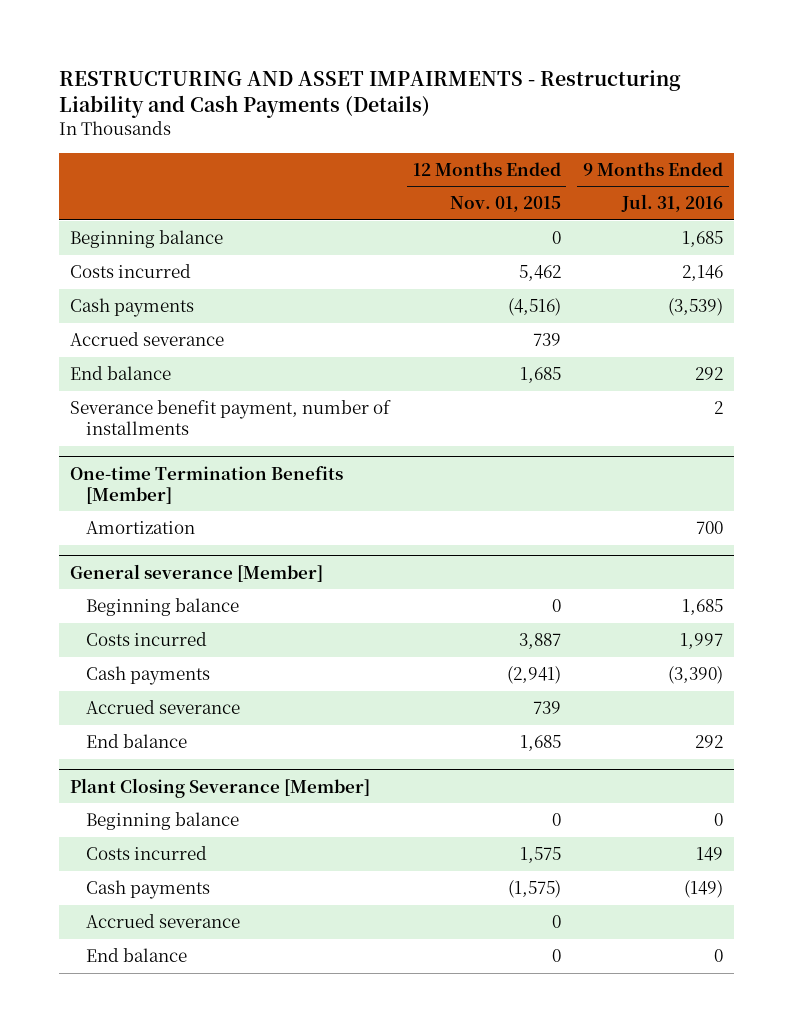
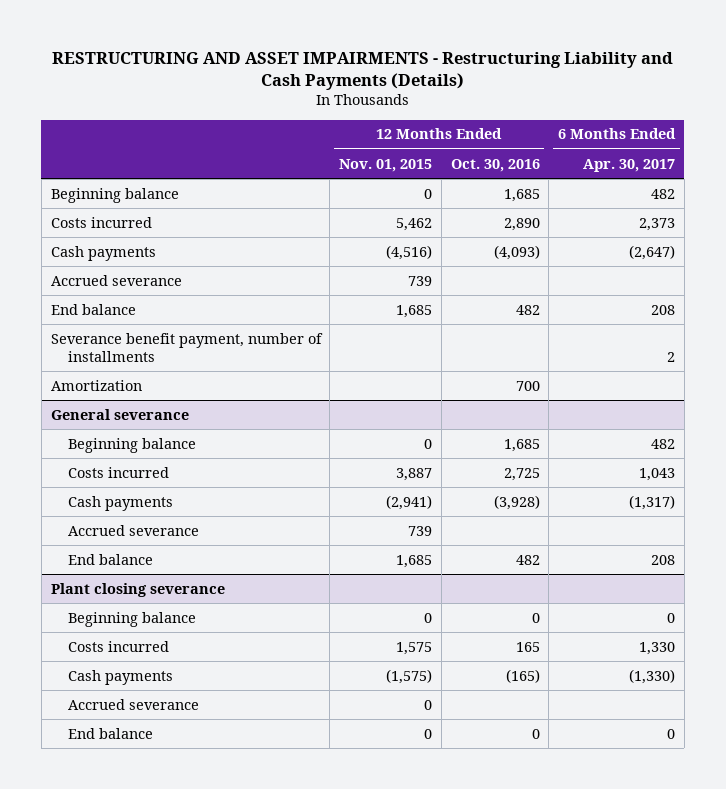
- | 12 Months Ended Nov. 01, 2015 | 9 Months Ended Jul. 31, 2016
+ | 12 Months Ended Nov. 01, 2015 | 12 Months Ended Oct. 30, 2016 | 6 Months Ended Apr. 30, 2017
- One-time Termination Benefits [Member]
- General severance [Member]
+ General severance
- Plant Closing Severance [Member]
+ Plant closing severance

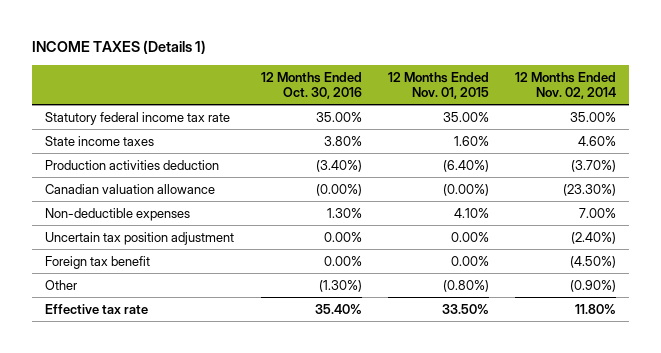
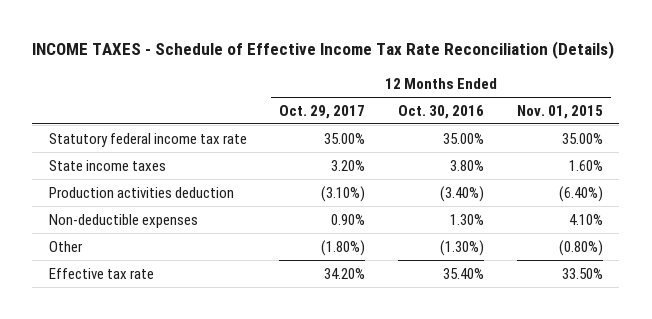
- INCOME TAXES (Details 1)
+ INCOME TAXES - Schedule of Effective Income Tax Rate Reconciliation (Details)
- | 12 Months Ended Oct. 30, 2016 | 12 Months Ended Nov. 01, 2015 | 12 Months Ended Nov. 02, 2014
+ | 12 Months Ended Oct. 29, 2017 | 12 Months Ended Oct. 30, 2016 | 12 Months Ended Nov. 01, 2015
- Canadian valuation allowance | (0.00%) | (0.00%) | (23.30%)
- Uncertain tax position adjustment | 0.00% | 0.00% | (2.40%)
- Foreign tax benefit | 0.00% | 0.00% | (4.50%)

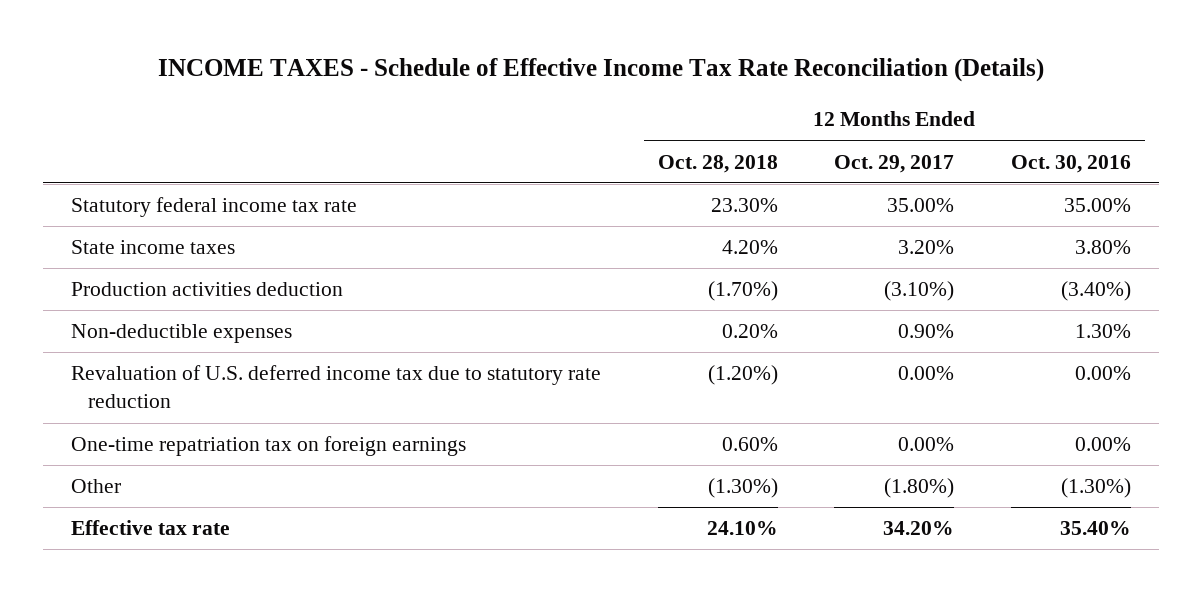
- | 12 Months Ended Oct. 29, 2017 | 12 Months Ended Oct. 30, 2016 | 12 Months Ended Nov. 01, 2015
+ | 12 Months Ended Oct. 28, 2018 | 12 Months Ended Oct. 29, 2017 | 12 Months Ended Oct. 30, 2016
+ Revaluation of U.S. deferred income tax due to statutory rate reduction | (1.20%) | 0.00% | 0.00%
+ One-time repatriation tax on foreign earnings | 0.60% | 0.00% | 0.00%

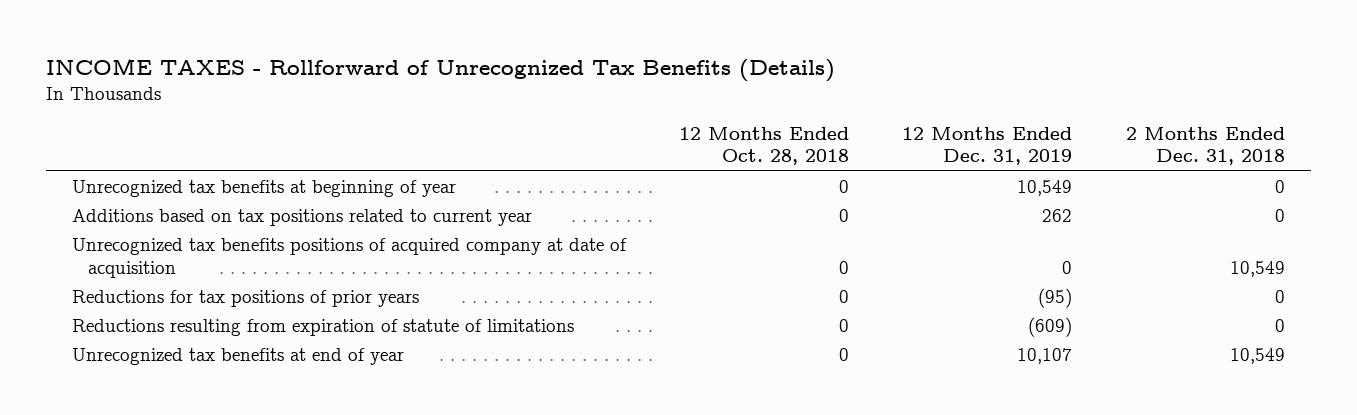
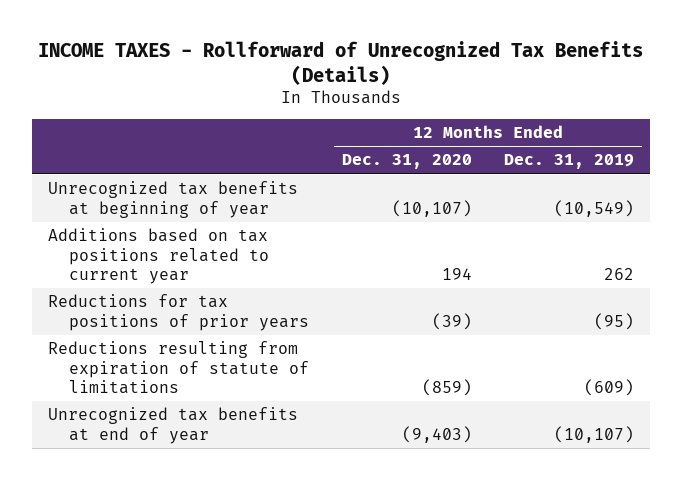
- | 12 Months Ended Oct. 28, 2018 | 12 Months Ended Dec. 31, 2019 | 2 Months Ended Dec. 31, 2018
+ | 12 Months Ended Dec. 31, 2020 | 12 Months Ended Dec. 31, 2019
- Unrecognized tax benefits at beginning of year | 0 | 10,549 | 0
+ Unrecognized tax benefits at beginning of year | (10,107) | (10,549)
- Unrecognized tax benefits positions of acquired company at date of acquisition | 0 | 0 | 10,549
- Unrecognized tax benefits at end of year | 0 | 10,107 | 10,549
+ Unrecognized tax benefits at end of year | (9,403) | (10,107)

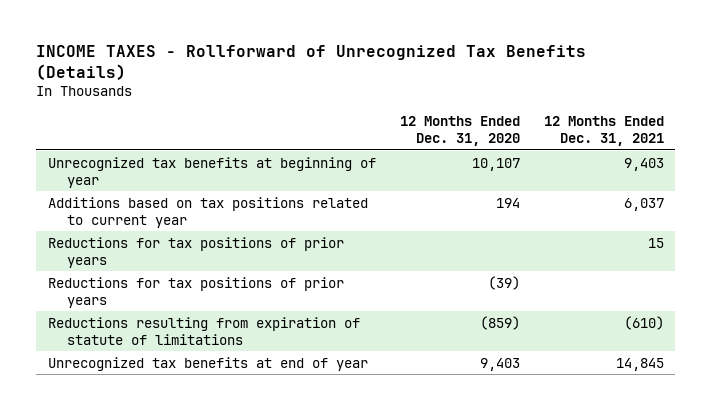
- | 12 Months Ended Dec. 31, 2020 | 12 Months Ended Dec. 31, 2019
+ | 12 Months Ended Dec. 31, 2020 | 12 Months Ended Dec. 31, 2021
- Unrecognized tax benefits at beginning of year | (10,107) | (10,549)
+ Unrecognized tax benefits at beginning of year | 10,107 | 9,403
+ Reductions for tax positions of prior years | | 15
- Unrecognized tax benefits at end of year | (9,403) | (10,107)
+ Unrecognized tax benefits at end of year | 9,403 | 14,845

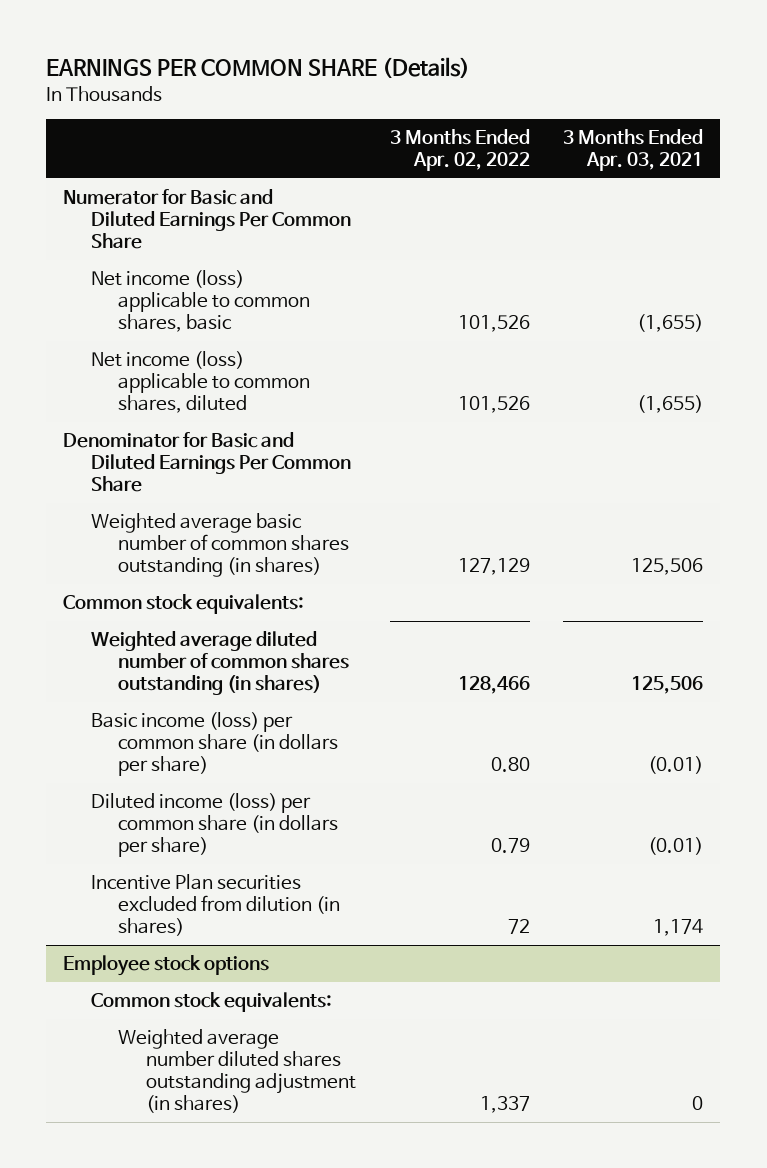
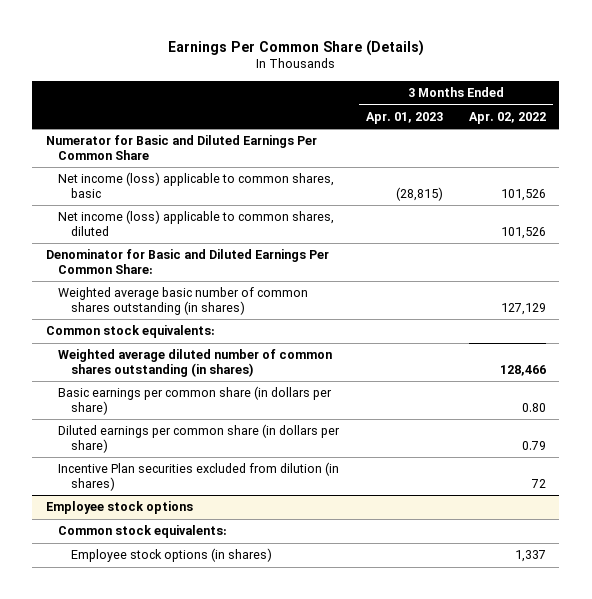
- EARNINGS PER COMMON SHARE (Details)
+ Earnings Per Common Share (Details)
- | 3 Months Ended Apr. 02, 2022 | 3 Months Ended Apr. 03, 2021
+ | 3 Months Ended Apr. 01, 2023 | 3 Months Ended Apr. 02, 2022
- Denominator for Basic and Diluted Earnings Per Common Share
+ Denominator for Basic and Diluted Earnings Per Common Share:
- Basic income (loss) per common share (in dollars per share) | 0.80 | (0.01)
- Diluted income (loss) per common share (in dollars per share) | 0.79 | (0.01)
+ Basic earnings per common share (in dollars per share) | | 0.80
+ Diluted earnings per common share (in dollars per share) | | 0.79
@ Employee stock options
- Weighted average number diluted shares outstanding adjustment (in shares) | 1,337 | 0
+ Employee stock options (in shares) | | 1,337

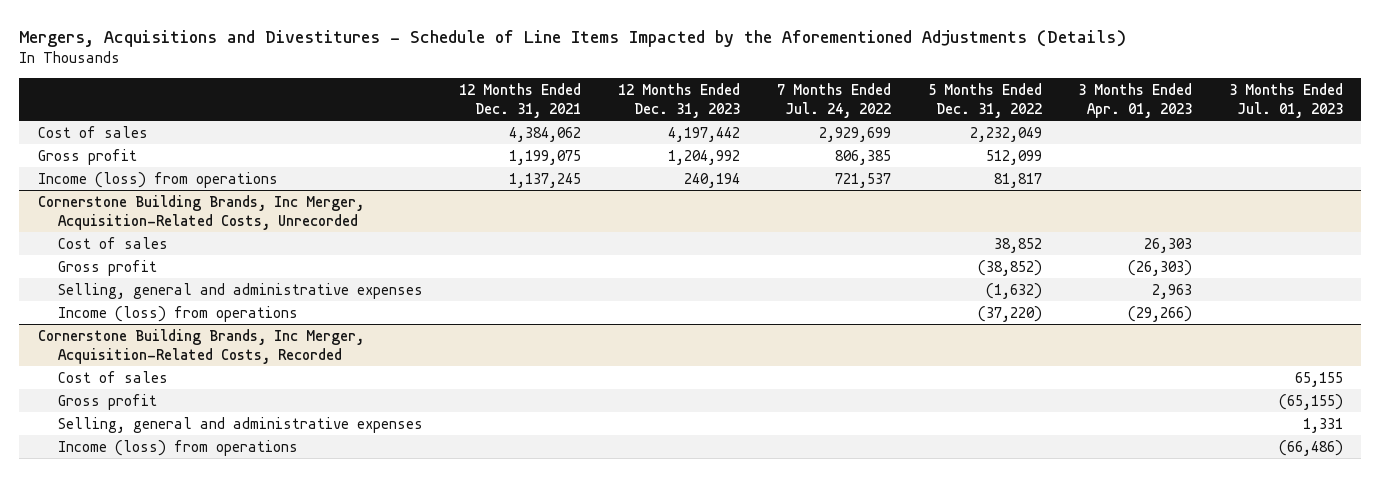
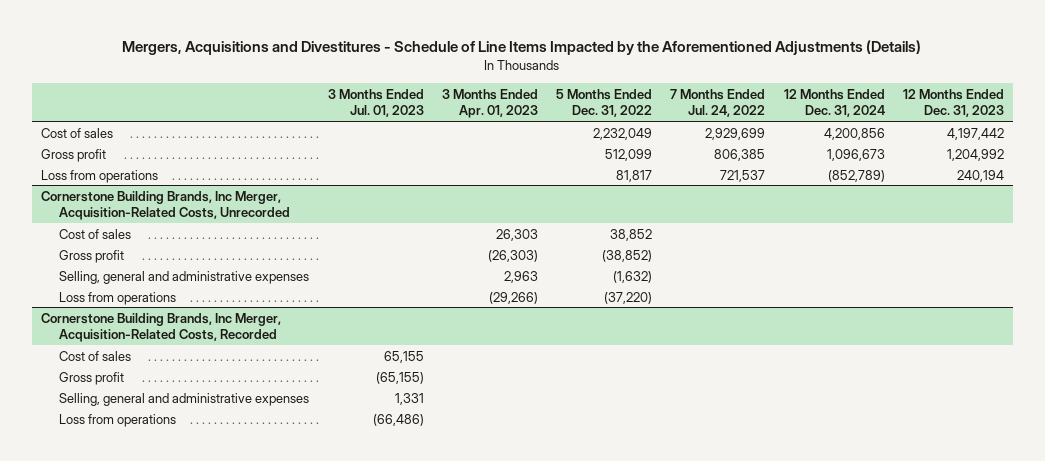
- | 12 Months Ended Dec. 31, 2021 | 12 Months Ended Dec. 31, 2023 | 7 Months Ended Jul. 24, 2022 | 5 Months Ended Dec. 31, 2022 | 3 Months Ended Apr. 01, 2023 | 3 Months Ended Jul. 01, 2023
+ | 3 Months Ended Jul. 01, 2023 | 3 Months Ended Apr. 01, 2023 | 5 Months Ended Dec. 31, 2022 | 7 Months Ended Jul. 24, 2022 | 12 Months Ended Dec. 31, 2024 | 12 Months Ended Dec. 31, 2023
- Income (loss) from operations | 1,137,245 | 240,194 | 721,537 | 81,817 | |
+ Loss from operations | | | 81,817 | 721,537 | (852,789) | 240,194
@ Cornerstone Building Brands, Inc Merger, Acquisition-Related Costs, Unrecorded
- Income (loss) from operations | | | | (37,220) | (29,266) |
+ Loss from operations | | (29,266) | (37,220) | | |
@ Cornerstone Building Brands, Inc Merger, Acquisition-Related Costs, Recorded
- Income (loss) from operations | | | | | | (66,486)
+ Loss from operations | (66,486) | | | | |

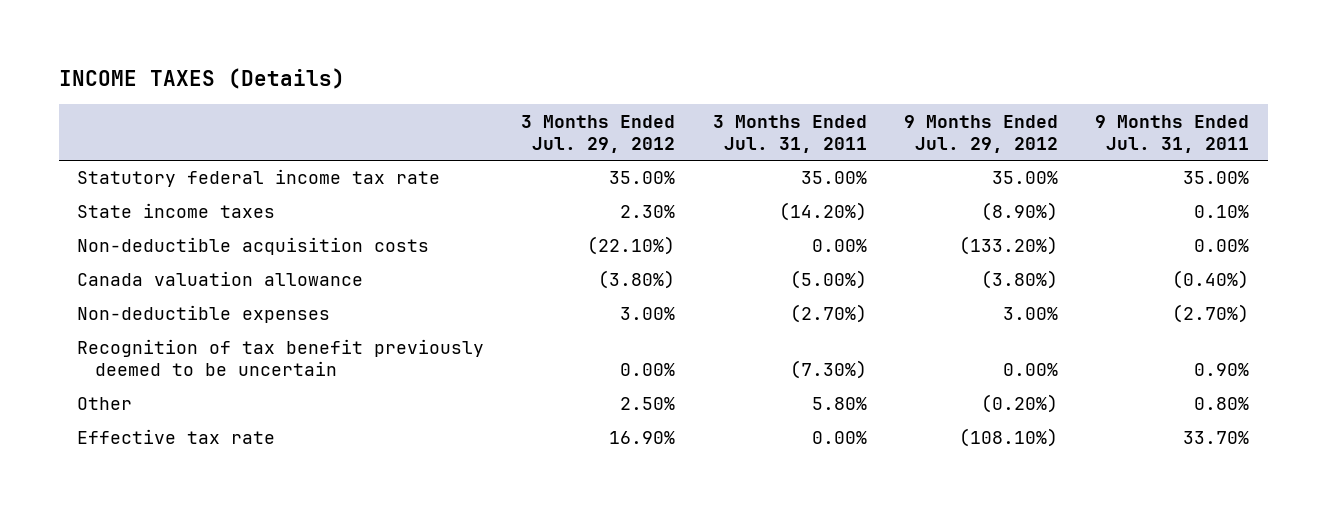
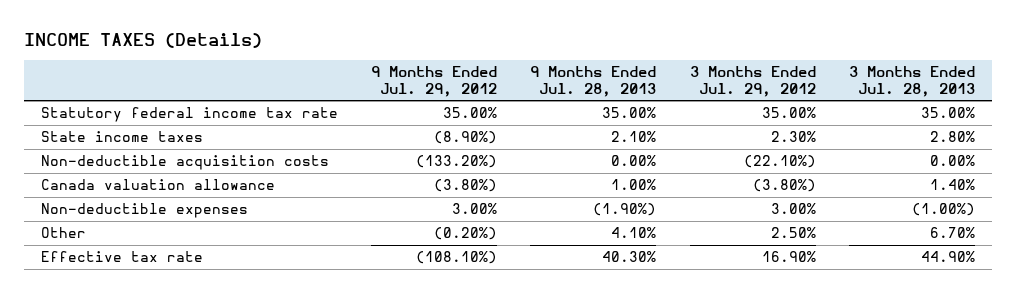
- | 3 Months Ended Jul. 29, 2012 | 3 Months Ended Jul. 31, 2011 | 9 Months Ended Jul. 29, 2012 | 9 Months Ended Jul. 31, 2011
+ | 9 Months Ended Jul. 29, 2012 | 9 Months Ended Jul. 28, 2013 | 3 Months Ended Jul. 29, 2012 | 3 Months Ended Jul. 28, 2013
- Recognition of tax benefit previously deemed to be uncertain | 0.00% | (7.30%) | 0.00% | 0.90%

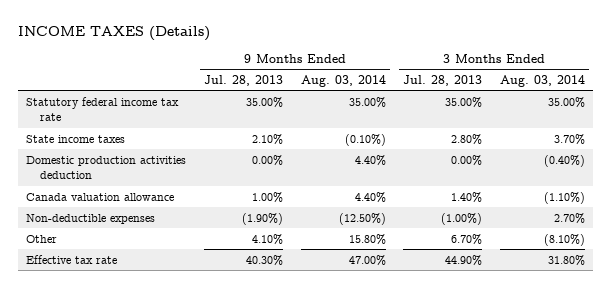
- | 9 Months Ended Jul. 29, 2012 | 9 Months Ended Jul. 28, 2013 | 3 Months Ended Jul. 29, 2012 | 3 Months Ended Jul. 28, 2013
+ | 9 Months Ended Jul. 28, 2013 | 9 Months Ended Aug. 03, 2014 | 3 Months Ended Jul. 28, 2013 | 3 Months Ended Aug. 03, 2014
- Non-deductible acquisition costs | (133.20%) | 0.00% | (22.10%) | 0.00%
+ Domestic production activities deduction | 0.00% | 4.40% | 0.00% | (0.40%)

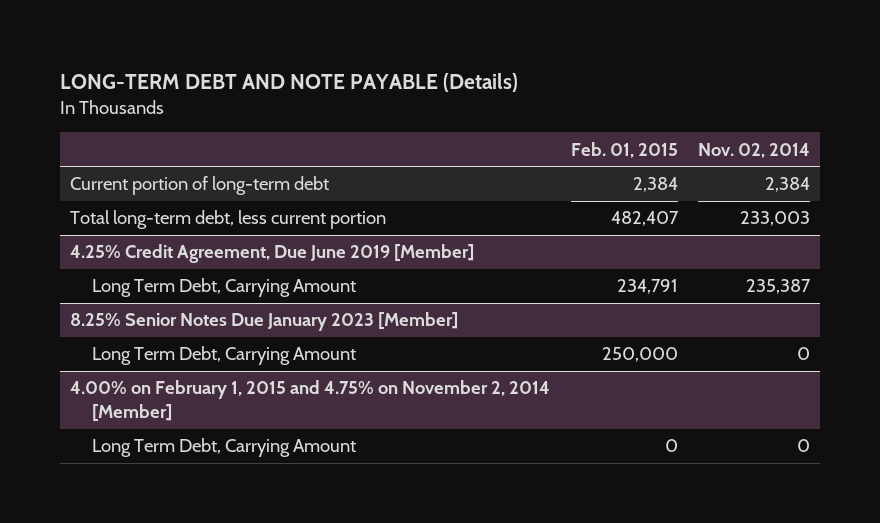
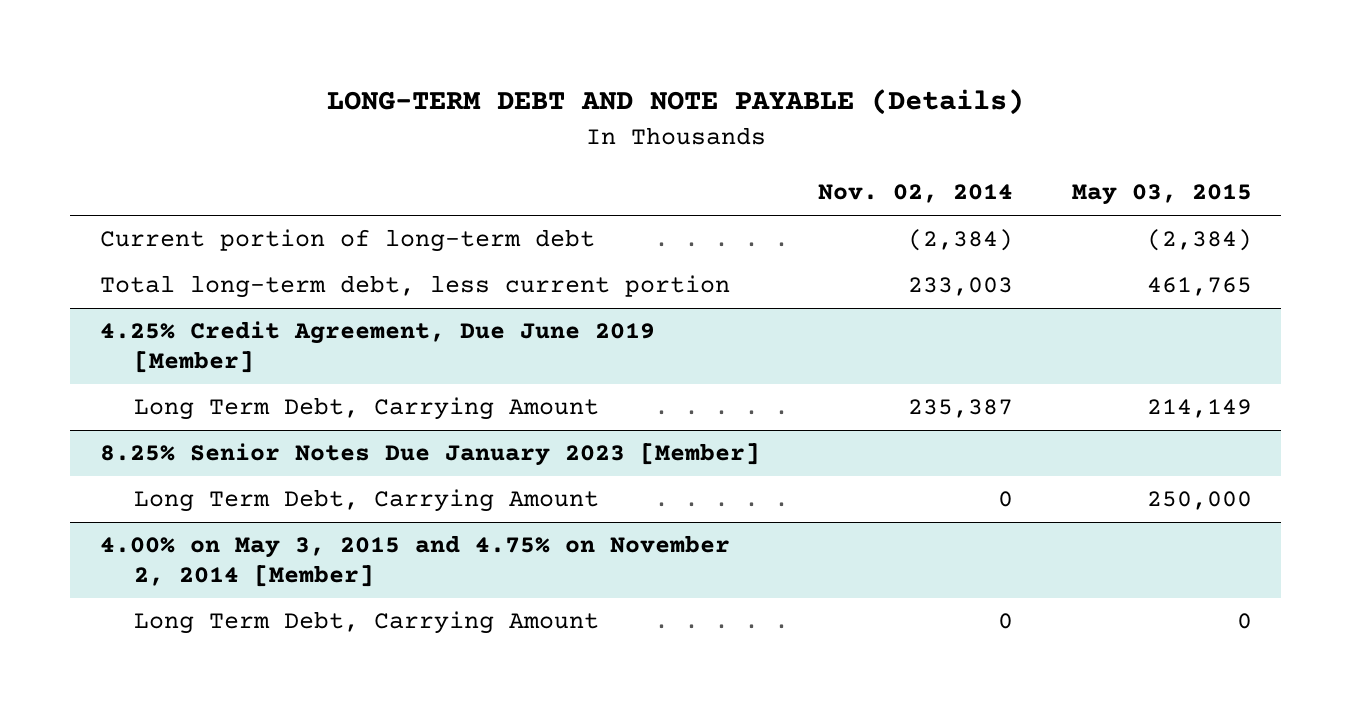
- | Feb. 01, 2015 | Nov. 02, 2014
+ | Nov. 02, 2014 | May 03, 2015
- Current portion of long-term debt | 2,384 | 2,384
+ Current portion of long-term debt | (2,384) | (2,384)
- 4.00% on February 1, 2015 and 4.75% on November 2, 2014 [Member]
+ 4.00% on May 3, 2015 and 4.75% on November 2, 2014 [Member]

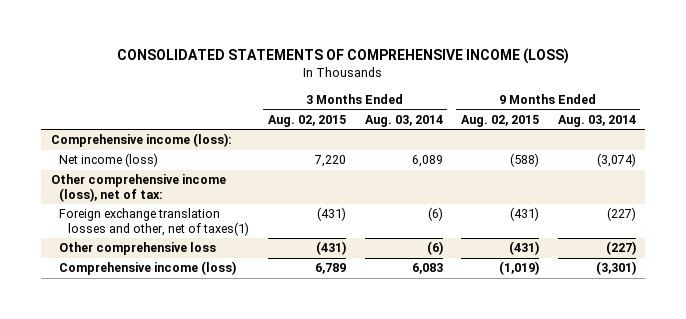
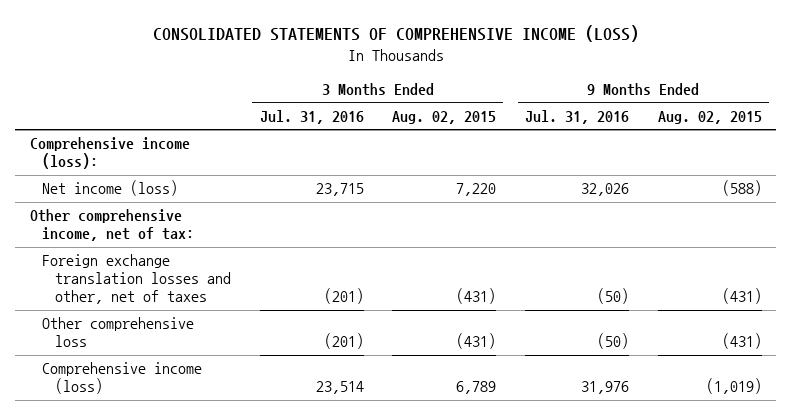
- | 3 Months Ended Aug. 02, 2015 | 3 Months Ended Aug. 03, 2014 | 9 Months Ended Aug. 02, 2015 | 9 Months Ended Aug. 03, 2014
+ | 3 Months Ended Jul. 31, 2016 | 3 Months Ended Aug. 02, 2015 | 9 Months Ended Jul. 31, 2016 | 9 Months Ended Aug. 02, 2015
- Other comprehensive income (loss), net of tax:
- Foreign exchange translation losses and other, net of taxes(1) | (431) | (6) | (431) | (227)
+ Other comprehensive income, net of tax:
+ Foreign exchange translation losses and other, net of taxes | (201) | (431) | (50) | (431)

